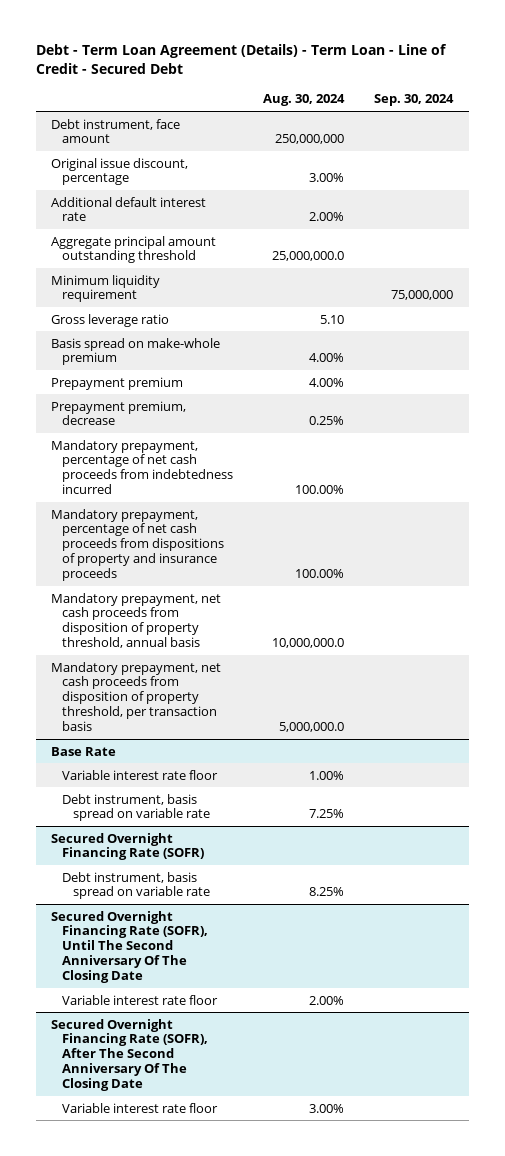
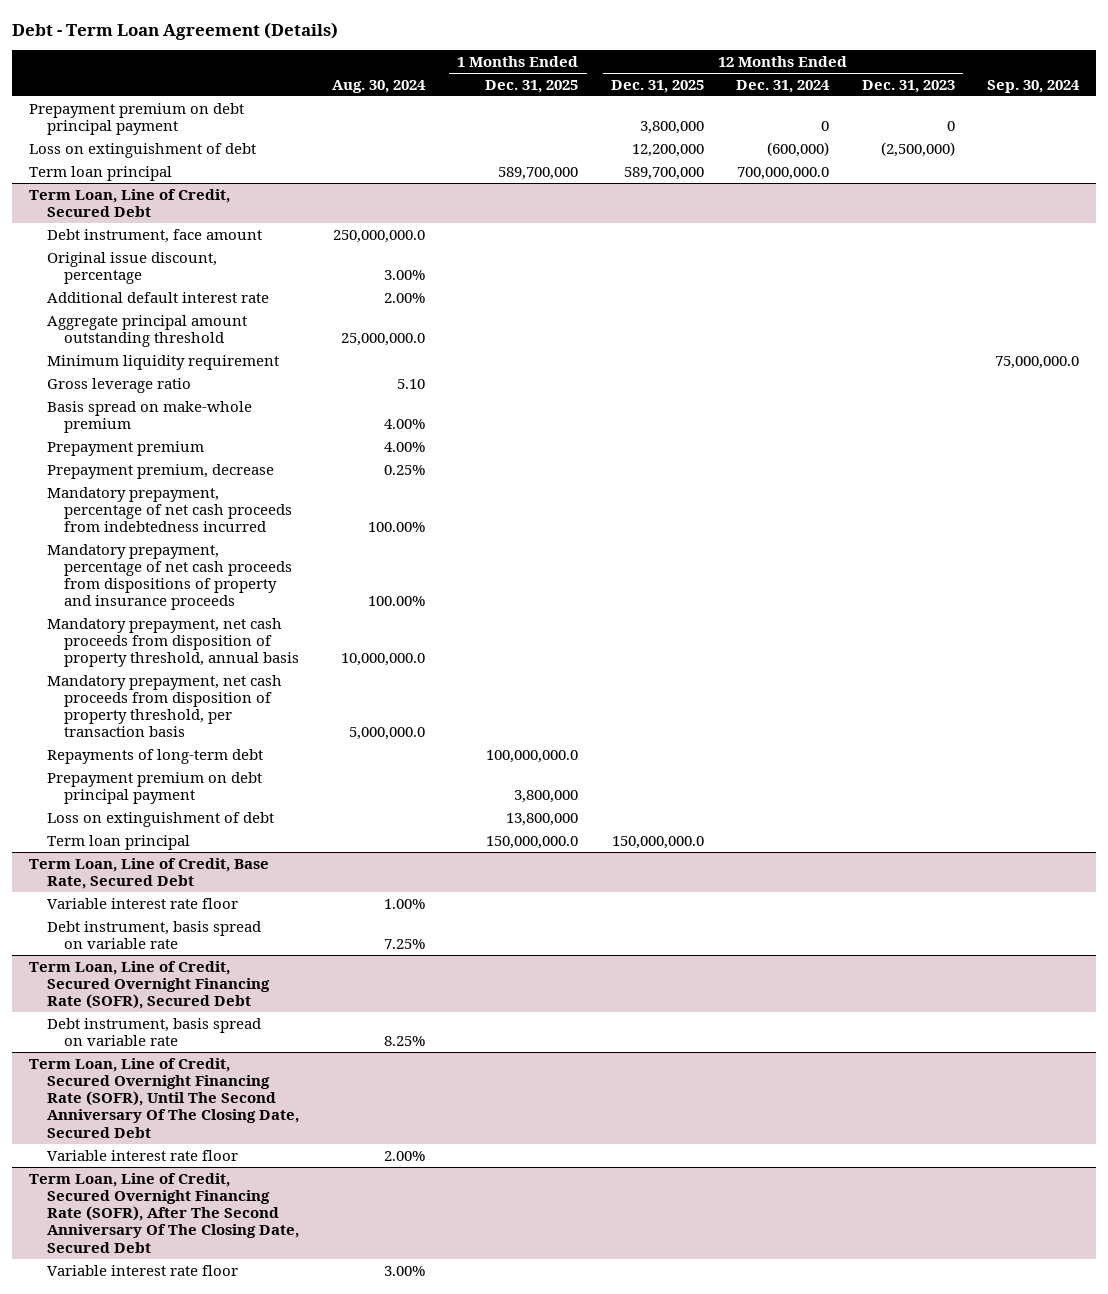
- Debt - Term Loan Agreement (Details) - Term Loan - Line of Credit - Secured Debt
+ Debt - Term Loan Agreement (Details)
- | Aug. 30, 2024 | Sep. 30, 2024
+ | Aug. 30, 2024 | 1 Months Ended Dec. 31, 2025 | 12 Months Ended Dec. 31, 2025 | 12 Months Ended Dec. 31, 2024 | 12 Months Ended Dec. 31, 2023 | Sep. 30, 2024
- Debt instrument, face amount | 250,000,000 |
+ Prepayment premium on debt principal payment | | | 3,800,000 | 0 | 0 |
+ Loss on extinguishment of debt | | | 12,200,000 | (600,000) | (2,500,000) |
+ Term loan principal | | 589,700,000 | 589,700,000 | 700,000,000.0 | |
+ Term Loan, Line of Credit, Secured Debt
+ Debt instrument, face amount | 250,000,000.0 | | | | |
- Minimum liquidity requirement | | 75,000,000
+ Minimum liquidity requirement | | | | | | 75,000,000.0
- Base Rate
+ Repayments of long-term debt | | 100,000,000.0 | | | |
+ Prepayment premium on debt principal payment | | 3,800,000 | | | |
+ Loss on extinguishment of debt | | 13,800,000 | | | |
+ Term loan principal | | 150,000,000.0 | 150,000,000.0 | | |
+ Term Loan, Line of Credit, Base Rate, Secured Debt
- Secured Overnight Financing Rate (SOFR)
+ Term Loan, Line of Credit, Secured Overnight Financing Rate (SOFR), Secured Debt
- Secured Overnight Financing Rate (SOFR), Until The Second Anniversary Of The Closing Date
+ Term Loan, Line of Credit, Secured Overnight Financing Rate (SOFR), Until The Second Anniversary Of The Closing Date, Secured Debt
- Secured Overnight Financing Rate (SOFR), After The Second Anniversary Of The Closing Date
+ Term Loan, Line of Credit, Secured Overnight Financing Rate (SOFR), After The Second Anniversary Of The Closing Date, Secured Debt

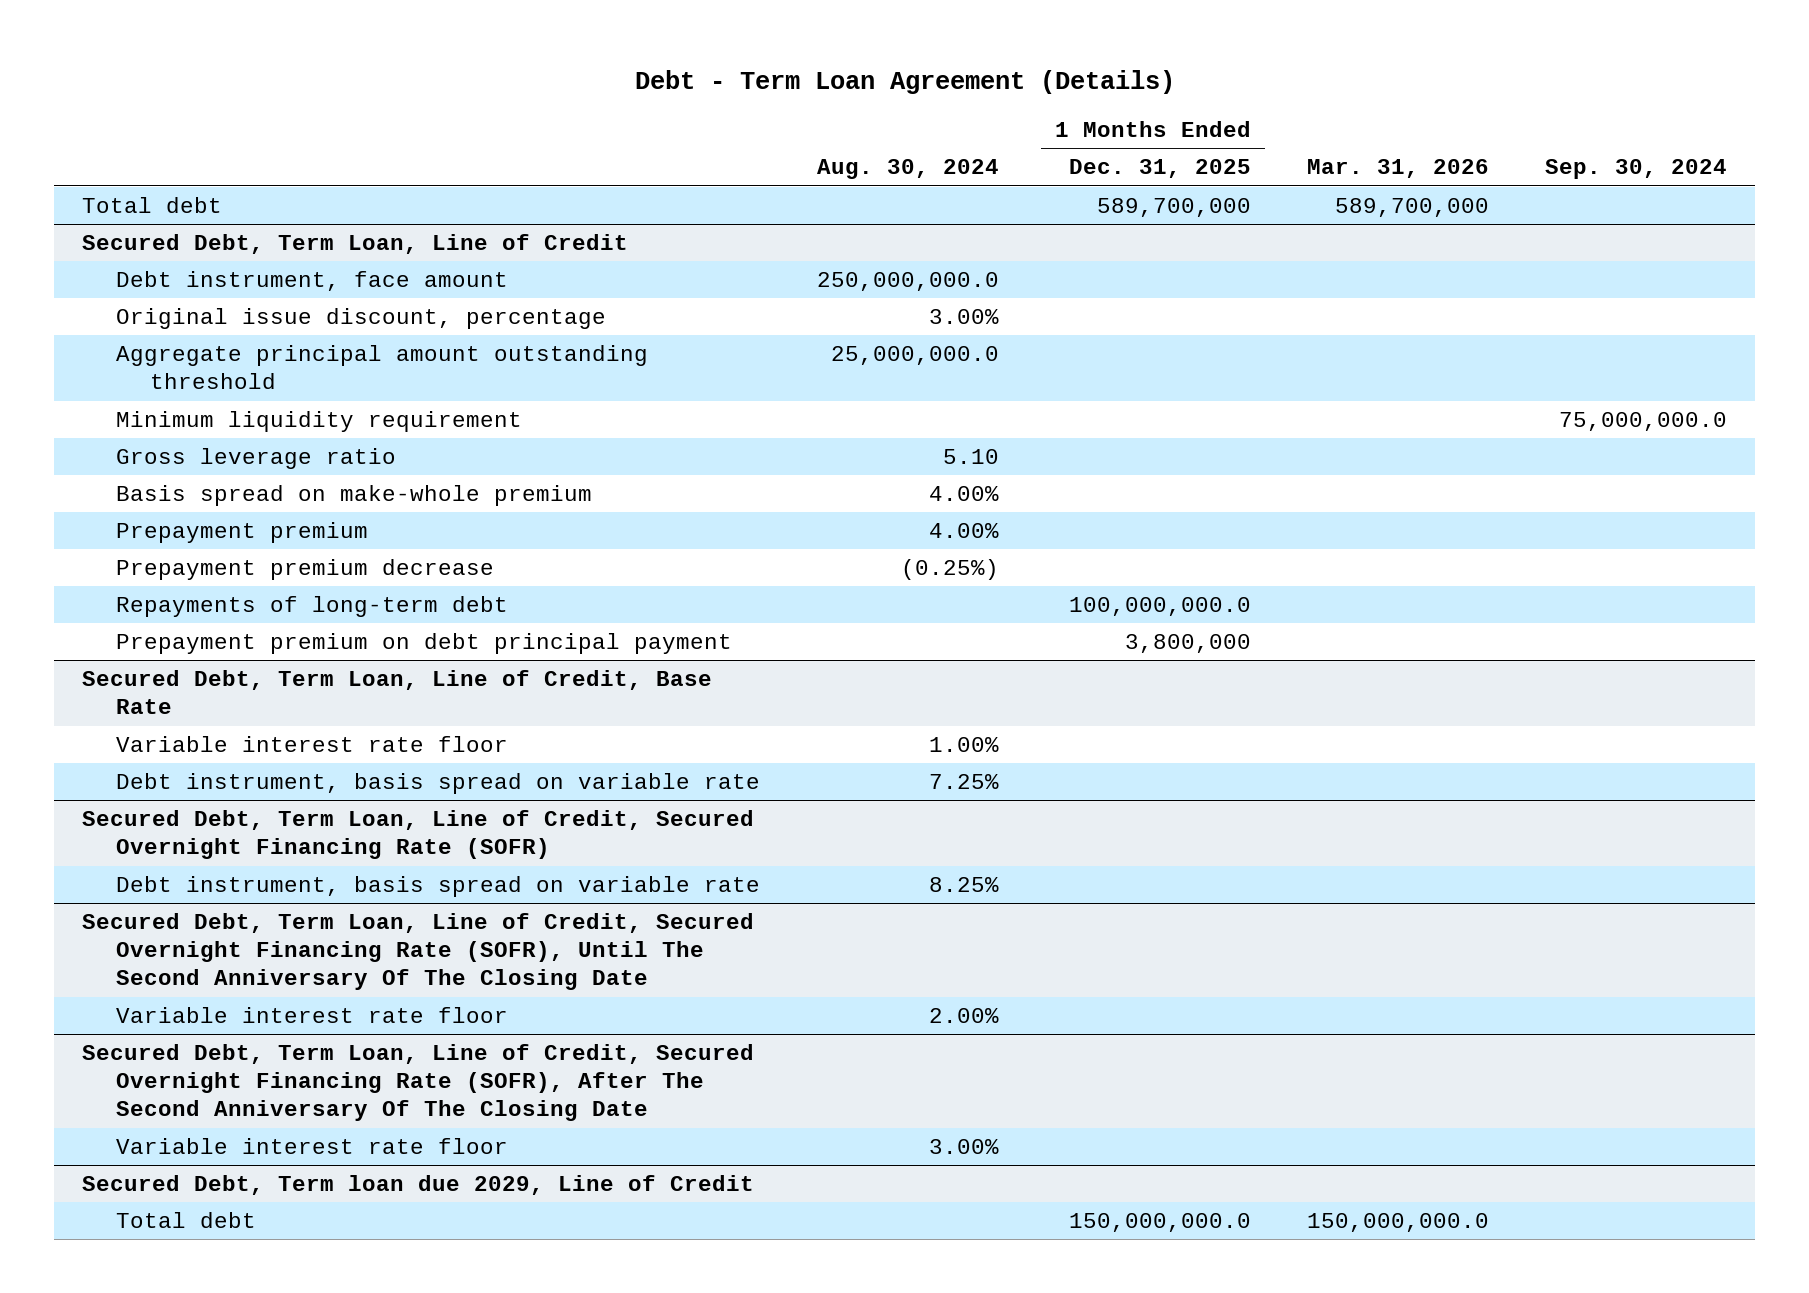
- | Aug. 30, 2024 | 1 Months Ended Dec. 31, 2025 | 12 Months Ended Dec. 31, 2025 | 12 Months Ended Dec. 31, 2024 | 12 Months Ended Dec. 31, 2023 | Sep. 30, 2024
+ | Aug. 30, 2024 | 1 Months Ended Dec. 31, 2025 | Mar. 31, 2026 | Sep. 30, 2024
- Prepayment premium on debt principal payment | | | 3,800,000 | 0 | 0 |
- Loss on extinguishment of debt | | | 12,200,000 | (600,000) | (2,500,000) |
- Term loan principal | | 589,700,000 | 589,700,000 | 700,000,000.0 | |
- Term Loan, Line of Credit, Secured Debt
+ Total debt | | 589,700,000 | 589,700,000 |
+ Secured Debt, Term Loan, Line of Credit
- Additional default interest rate | 2.00% | | | | |
- Prepayment premium, decrease | 0.25% | | | | |
- Mandatory prepayment, percentage of net cash proceeds from indebtedness incurred | 100.00% | | | | |
- Mandatory prepayment, percentage of net cash proceeds from dispositions of property and insurance proceeds | 100.00% | | | | |
- Mandatory prepayment, net cash proceeds from disposition of property threshold, annual basis | 10,000,000.0 | | | | |
- Mandatory prepayment, net cash proceeds from disposition of property threshold, per transaction basis | 5,000,000.0 | | | | |
+ Prepayment premium decrease | (0.25%) | | |
- Loss on extinguishment of debt | | 13,800,000 | | | |
- Term loan principal | | 150,000,000.0 | 150,000,000.0 | | |
- Term Loan, Line of Credit, Base Rate, Secured Debt
+ Secured Debt, Term Loan, Line of Credit, Base Rate
- Term Loan, Line of Credit, Secured Overnight Financing Rate (SOFR), Secured Debt
+ Secured Debt, Term Loan, Line of Credit, Secured Overnight Financing Rate (SOFR)
- Term Loan, Line of Credit, Secured Overnight Financing Rate (SOFR), Until The Second Anniversary Of The Closing Date, Secured Debt
+ Secured Debt, Term Loan, Line of Credit, Secured Overnight Financing Rate (SOFR), Until The Second Anniversary Of The Closing Date
- Term Loan, Line of Credit, Secured Overnight Financing Rate (SOFR), After The Second Anniversary Of The Closing Date, Secured Debt
+ Secured Debt, Term Loan, Line of Credit, Secured Overnight Financing Rate (SOFR), After The Second Anniversary Of The Closing Date
+ Secured Debt, Term loan due 2029, Line of Credit
+ Total debt | | 150,000,000.0 | 150,000,000.0 |

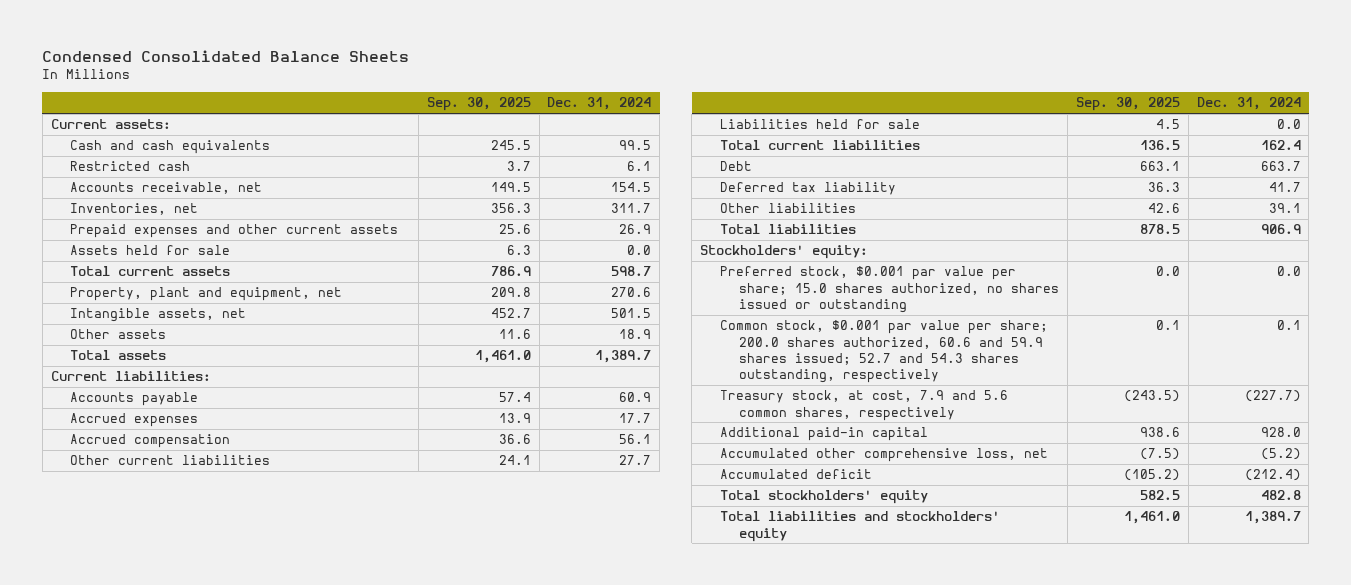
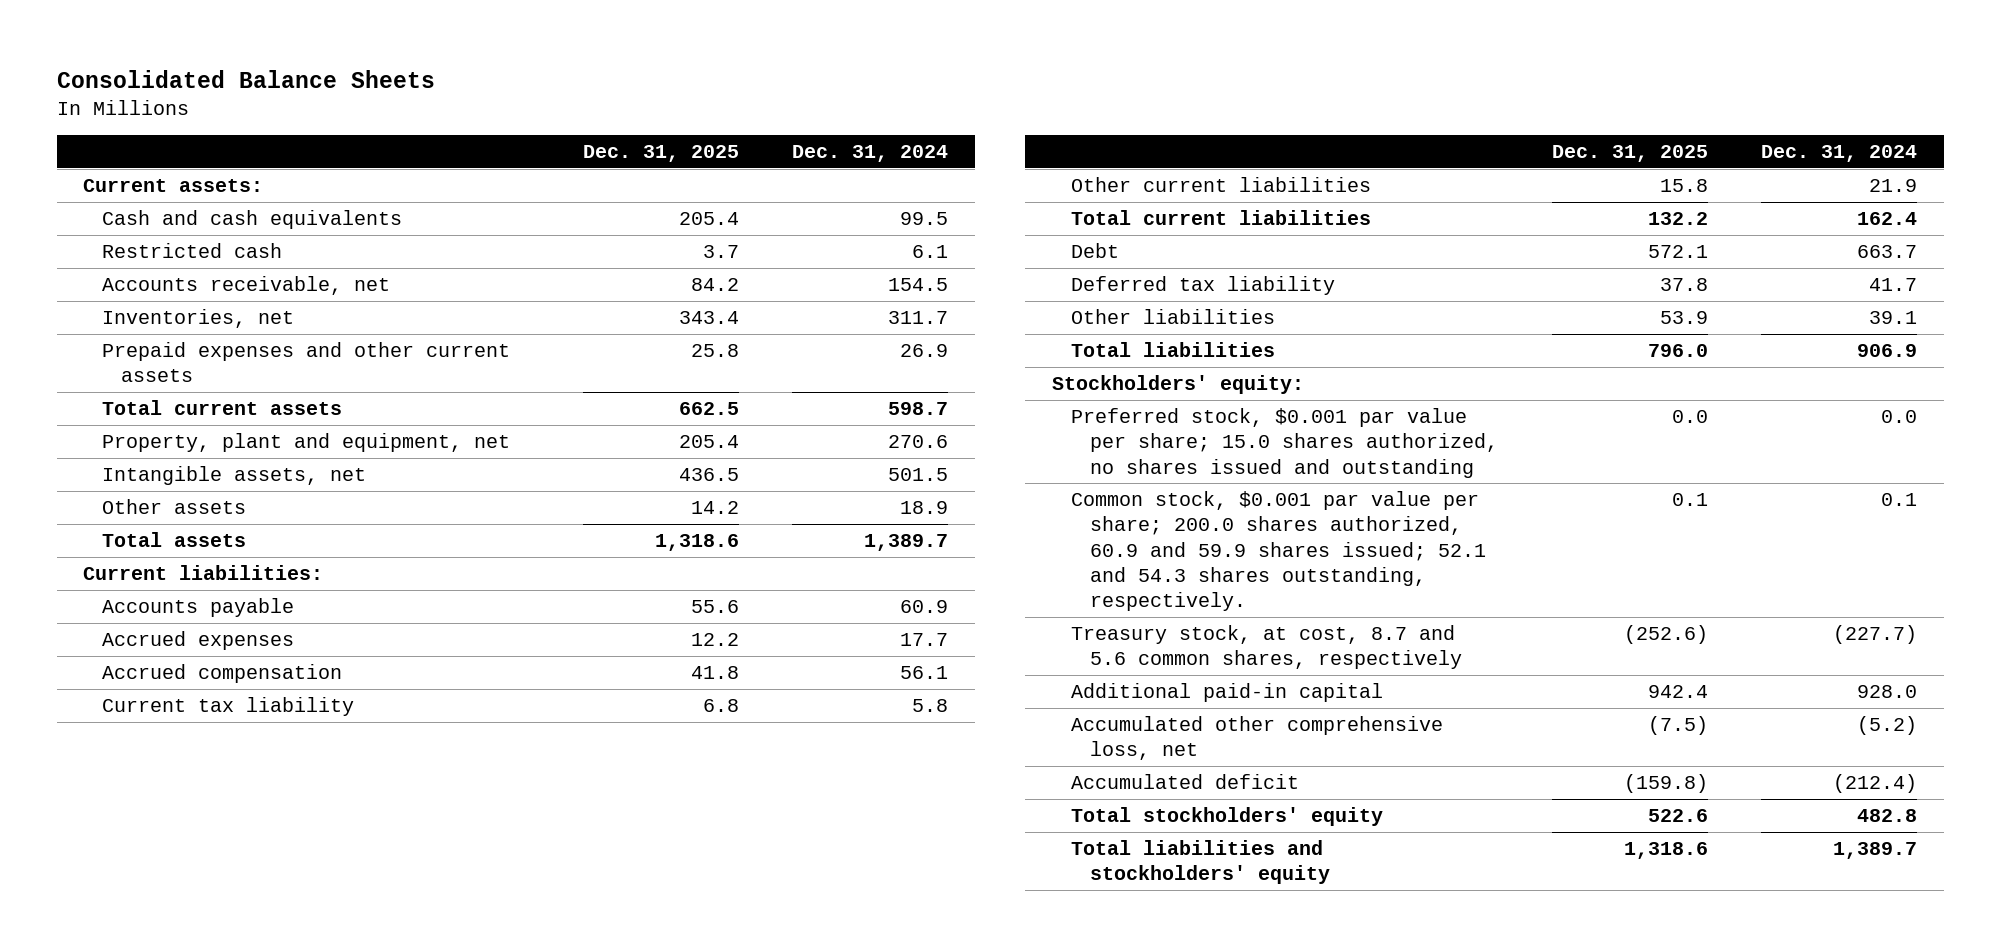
- Condensed Consolidated Balance Sheets
+ Consolidated Balance Sheets
- | Sep. 30, 2025 | Dec. 31, 2024
+ | Dec. 31, 2025 | Dec. 31, 2024
- Assets held for sale | 6.3 | 0.0
- Other current liabilities | 24.1 | 27.7
- Liabilities held for sale | 4.5 | 0.0
+ Current tax liability | 6.8 | 5.8
+ Other current liabilities | 15.8 | 21.9
- Preferred stock, $0.001 par value per share; 15.0 shares authorized, no shares issued or outstanding | 0.0 | 0.0
- Common stock, $0.001 par value per share; 200.0 shares authorized, 60.6 and 59.9 shares issued; 52.7 and 54.3 shares outstanding, respectively | 0.1 | 0.1
- Treasury stock, at cost, 7.9 and 5.6 common shares, respectively | (243.5) | (227.7)
+ Preferred stock, $0.001 par value per share; 15.0 shares authorized, no shares issued and outstanding | 0.0 | 0.0
+ Common stock, $0.001 par value per share; 200.0 shares authorized, 60.9 and 59.9 shares issued; 52.1 and 54.3 shares outstanding, respectively. | 0.1 | 0.1
+ Treasury stock, at cost, 8.7 and 5.6 common shares, respectively | (252.6) | (227.7)

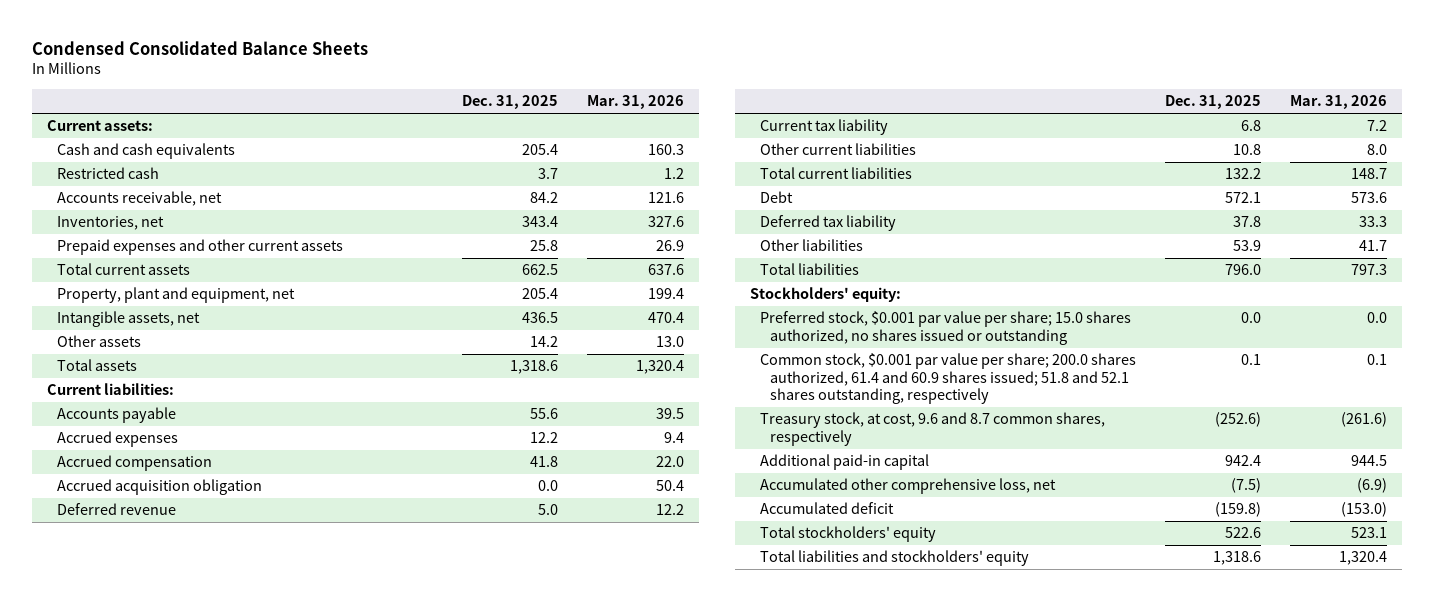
- Consolidated Balance Sheets
+ Condensed Consolidated Balance Sheets
- | Dec. 31, 2025 | Dec. 31, 2024
+ | Dec. 31, 2025 | Mar. 31, 2026
+ Accrued acquisition obligation | 0.0 | 50.4
+ Deferred revenue | 5.0 | 12.2
- Other current liabilities | 15.8 | 21.9
+ Other current liabilities | 10.8 | 8.0
- Preferred stock, $0.001 par value per share; 15.0 shares authorized, no shares issued and outstanding | 0.0 | 0.0
- Common stock, $0.001 par value per share; 200.0 shares authorized, 60.9 and 59.9 shares issued; 52.1 and 54.3 shares outstanding, respectively. | 0.1 | 0.1
- Treasury stock, at cost, 8.7 and 5.6 common shares, respectively | (252.6) | (227.7)
+ Preferred stock, $0.001 par value per share; 15.0 shares authorized, no shares issued or outstanding | 0.0 | 0.0
+ Common stock, $0.001 par value per share; 200.0 shares authorized, 61.4 and 60.9 shares issued; 51.8 and 52.1 shares outstanding, respectively | 0.1 | 0.1
+ Treasury stock, at cost, 9.6 and 8.7 common shares, respectively | (252.6) | (261.6)

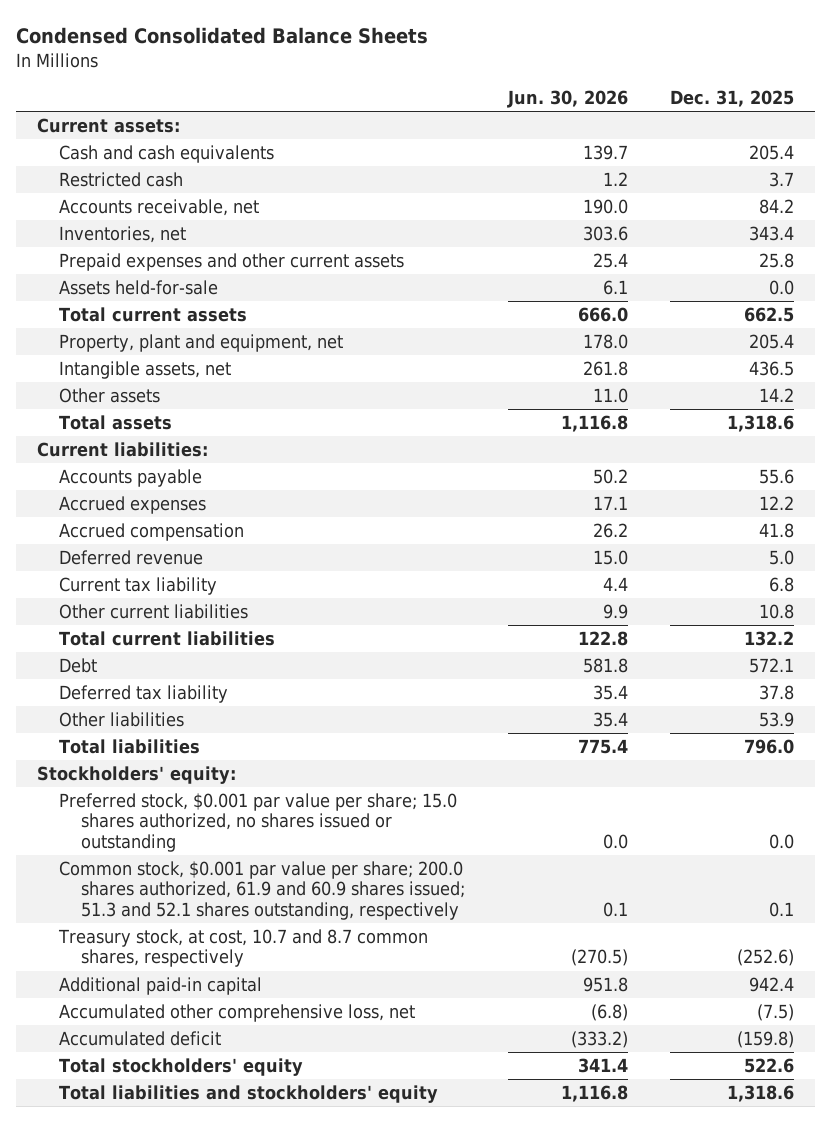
- | Dec. 31, 2025 | Mar. 31, 2026
+ | Jun. 30, 2026 | Dec. 31, 2025
+ Assets held-for-sale | 6.1 | 0.0
- Accrued acquisition obligation | 0.0 | 50.4
- Common stock, $0.001 par value per share; 200.0 shares authorized, 61.4 and 60.9 shares issued; 51.8 and 52.1 shares outstanding, respectively | 0.1 | 0.1
- Treasury stock, at cost, 9.6 and 8.7 common shares, respectively | (252.6) | (261.6)
+ Common stock, $0.001 par value per share; 200.0 shares authorized, 61.9 and 60.9 shares issued; 51.3 and 52.1 shares outstanding, respectively | 0.1 | 0.1
+ Treasury stock, at cost, 10.7 and 8.7 common shares, respectively | (270.5) | (252.6)

